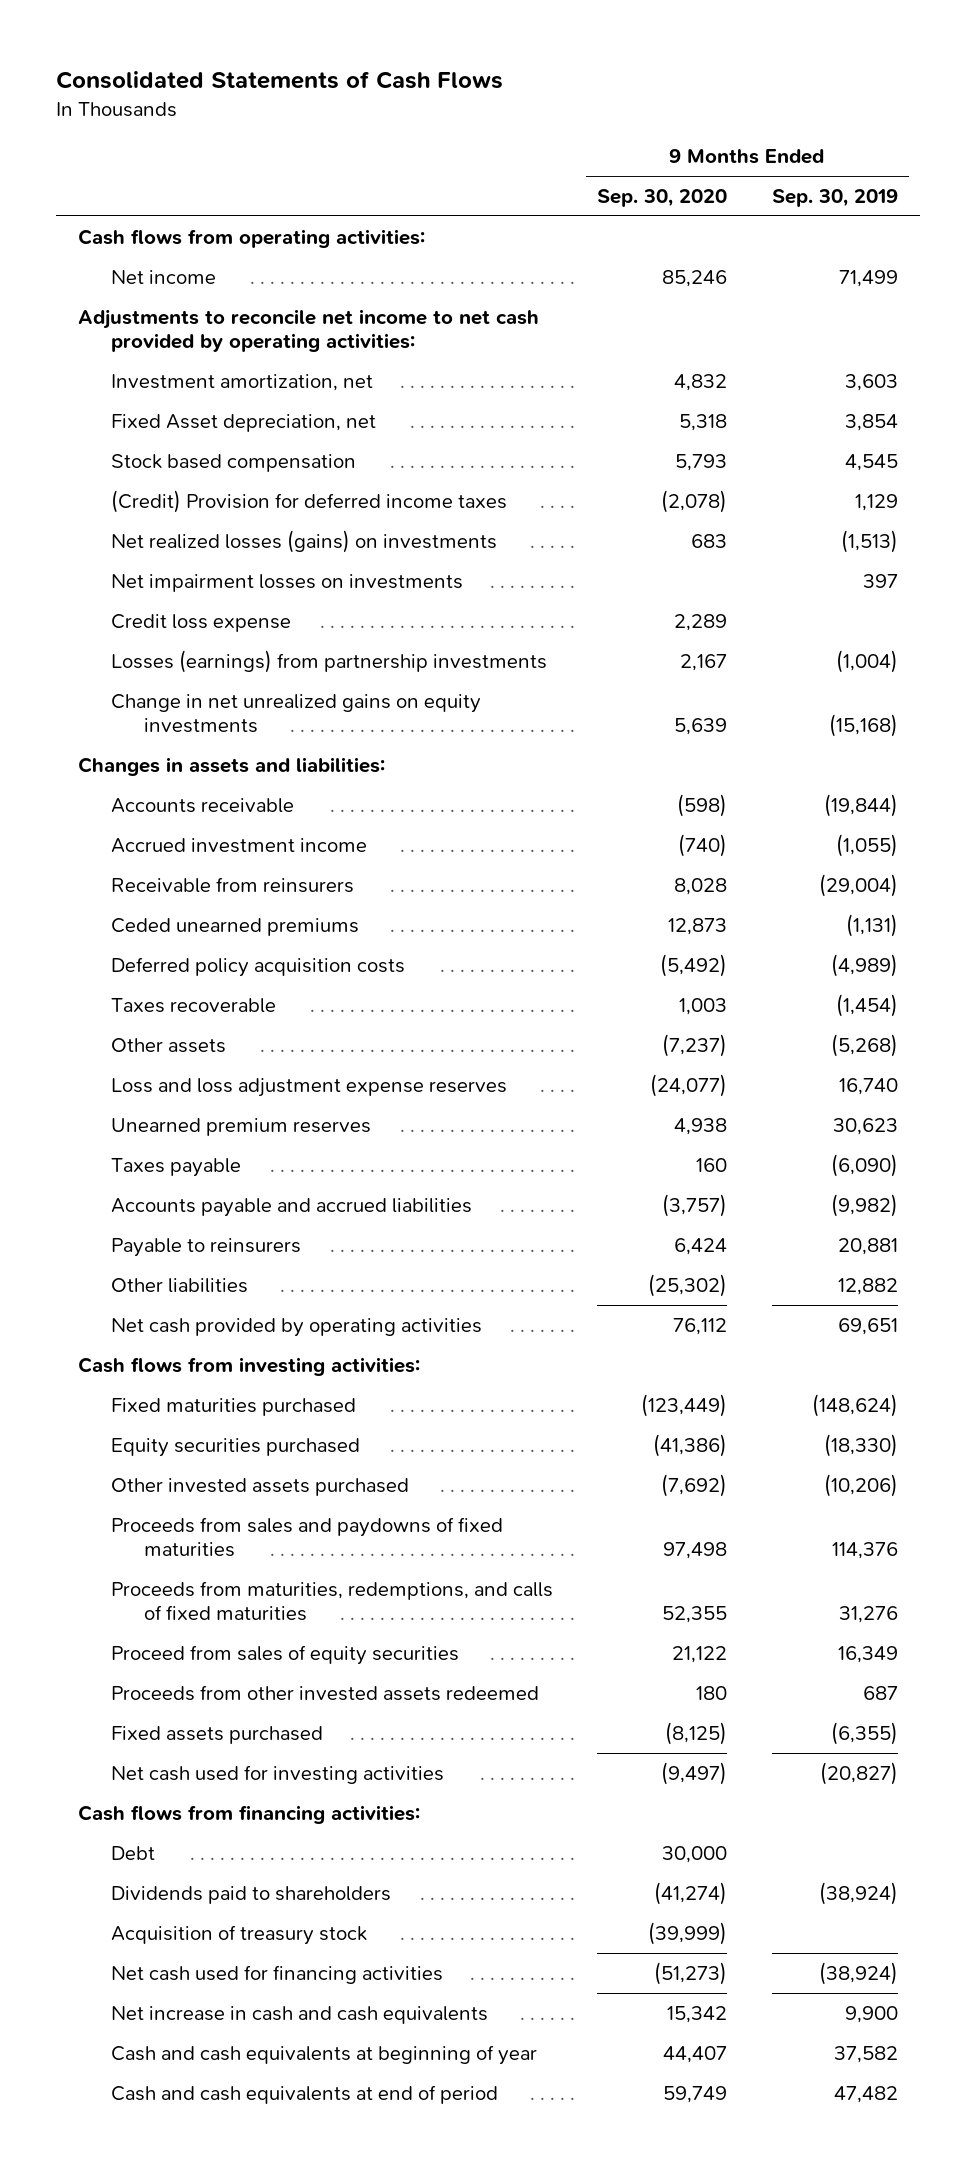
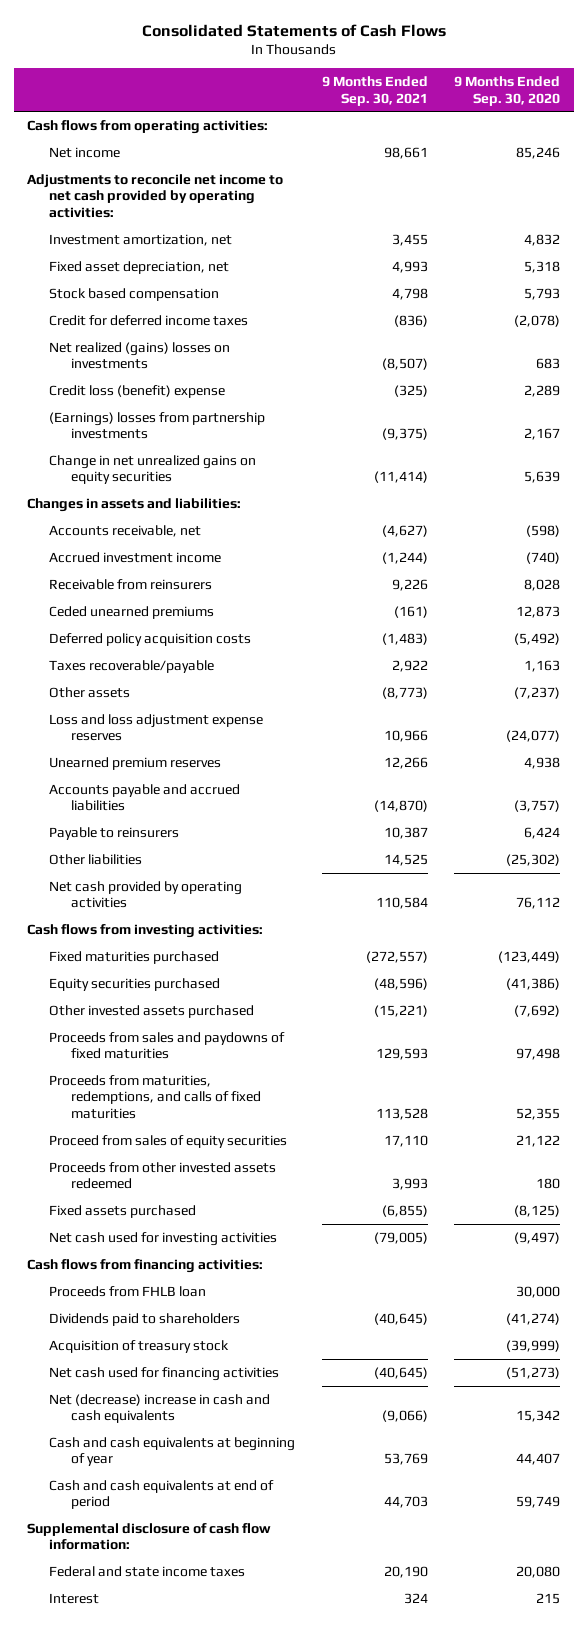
- | 9 Months Ended Sep. 30, 2020 | 9 Months Ended Sep. 30, 2019
+ | 9 Months Ended Sep. 30, 2021 | 9 Months Ended Sep. 30, 2020
- Fixed Asset depreciation, net | 5,318 | 3,854
+ Fixed asset depreciation, net | 4,993 | 5,318
- (Credit) Provision for deferred income taxes | (2,078) | 1,129
- Net realized losses (gains) on investments | 683 | (1,513)
- Net impairment losses on investments | | 397
- Credit loss expense | 2,289 |
- Losses (earnings) from partnership investments | 2,167 | (1,004)
- Change in net unrealized gains on equity investments | 5,639 | (15,168)
+ Credit for deferred income taxes | (836) | (2,078)
+ Net realized (gains) losses on investments | (8,507) | 683
+ Credit loss (benefit) expense | (325) | 2,289
+ (Earnings) losses from partnership investments | (9,375) | 2,167
+ Change in net unrealized gains on equity securities | (11,414) | 5,639
- Accounts receivable | (598) | (19,844)
+ Accounts receivable, net | (4,627) | (598)
- Taxes recoverable | 1,003 | (1,454)
+ Taxes recoverable/payable | 2,922 | 1,163
- Taxes payable | 160 | (6,090)
- Debt | 30,000 |
+ Proceeds from FHLB loan | | 30,000
- Net increase in cash and cash equivalents | 15,342 | 9,900
+ Net (decrease) increase in cash and cash equivalents | (9,066) | 15,342
+ Supplemental disclosure of cash flow information:
+ Federal and state income taxes | 20,190 | 20,080
+ Interest | 324 | 215

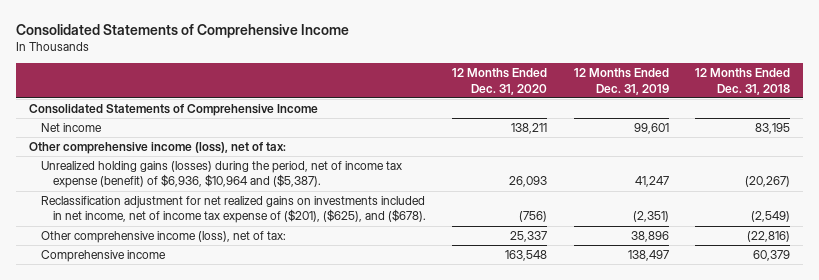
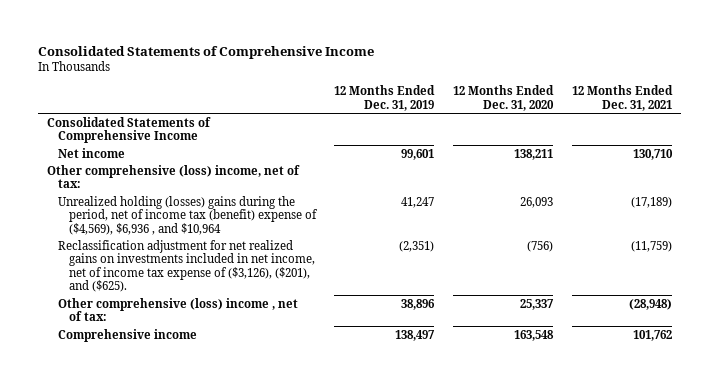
- | 12 Months Ended Dec. 31, 2020 | 12 Months Ended Dec. 31, 2019 | 12 Months Ended Dec. 31, 2018
+ | 12 Months Ended Dec. 31, 2019 | 12 Months Ended Dec. 31, 2020 | 12 Months Ended Dec. 31, 2021
- Other comprehensive income (loss), net of tax:
- Unrealized holding gains (losses) during the period, net of income tax expense (benefit) of $6,936, $10,964 and ($5,387). | 26,093 | 41,247 | (20,267)
- Reclassification adjustment for net realized gains on investments included in net income, net of income tax expense of ($201), ($625), and ($678). | (756) | (2,351) | (2,549)
- Other comprehensive income (loss), net of tax: | 25,337 | 38,896 | (22,816)
+ Other comprehensive (loss) income, net of tax:
+ Unrealized holding (losses) gains during the period, net of income tax (benefit) expense of ($4,569), $6,936 , and $10,964 | 41,247 | 26,093 | (17,189)
+ Reclassification adjustment for net realized gains on investments included in net income, net of income tax expense of ($3,126), ($201), and ($625). | (2,351) | (756) | (11,759)
+ Other comprehensive (loss) income , net of tax: | 38,896 | 25,337 | (28,948)

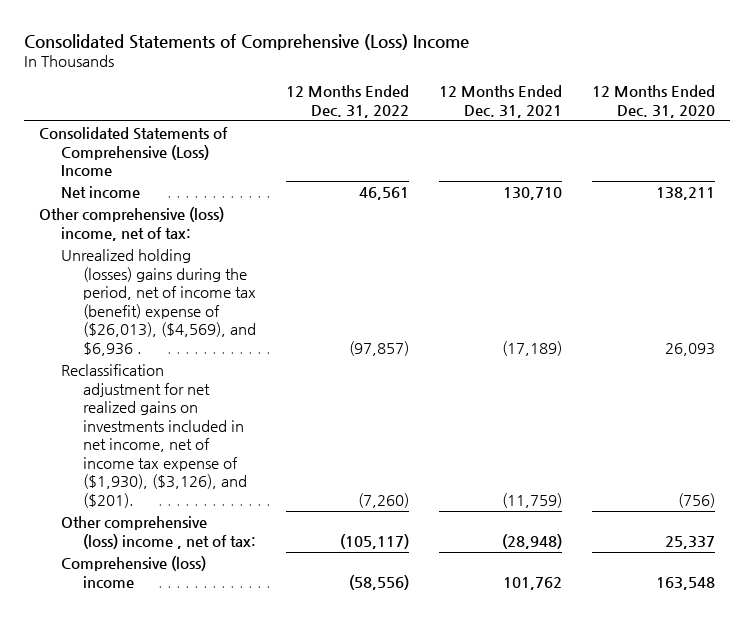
- Consolidated Statements of Comprehensive Income
+ Consolidated Statements of Comprehensive (Loss) Income
- | 12 Months Ended Dec. 31, 2019 | 12 Months Ended Dec. 31, 2020 | 12 Months Ended Dec. 31, 2021
+ | 12 Months Ended Dec. 31, 2022 | 12 Months Ended Dec. 31, 2021 | 12 Months Ended Dec. 31, 2020
- Consolidated Statements of Comprehensive Income
+ Consolidated Statements of Comprehensive (Loss) Income
- Unrealized holding (losses) gains during the period, net of income tax (benefit) expense of ($4,569), $6,936 , and $10,964 | 41,247 | 26,093 | (17,189)
- Reclassification adjustment for net realized gains on investments included in net income, net of income tax expense of ($3,126), ($201), and ($625). | (2,351) | (756) | (11,759)
+ Unrealized holding (losses) gains during the period, net of income tax (benefit) expense of ($26,013), ($4,569), and $6,936 . | (97,857) | (17,189) | 26,093
+ Reclassification adjustment for net realized gains on investments included in net income, net of income tax expense of ($1,930), ($3,126), and ($201). | (7,260) | (11,759) | (756)
- Comprehensive income | 138,497 | 163,548 | 101,762
+ Comprehensive (loss) income | (58,556) | 101,762 | 163,548

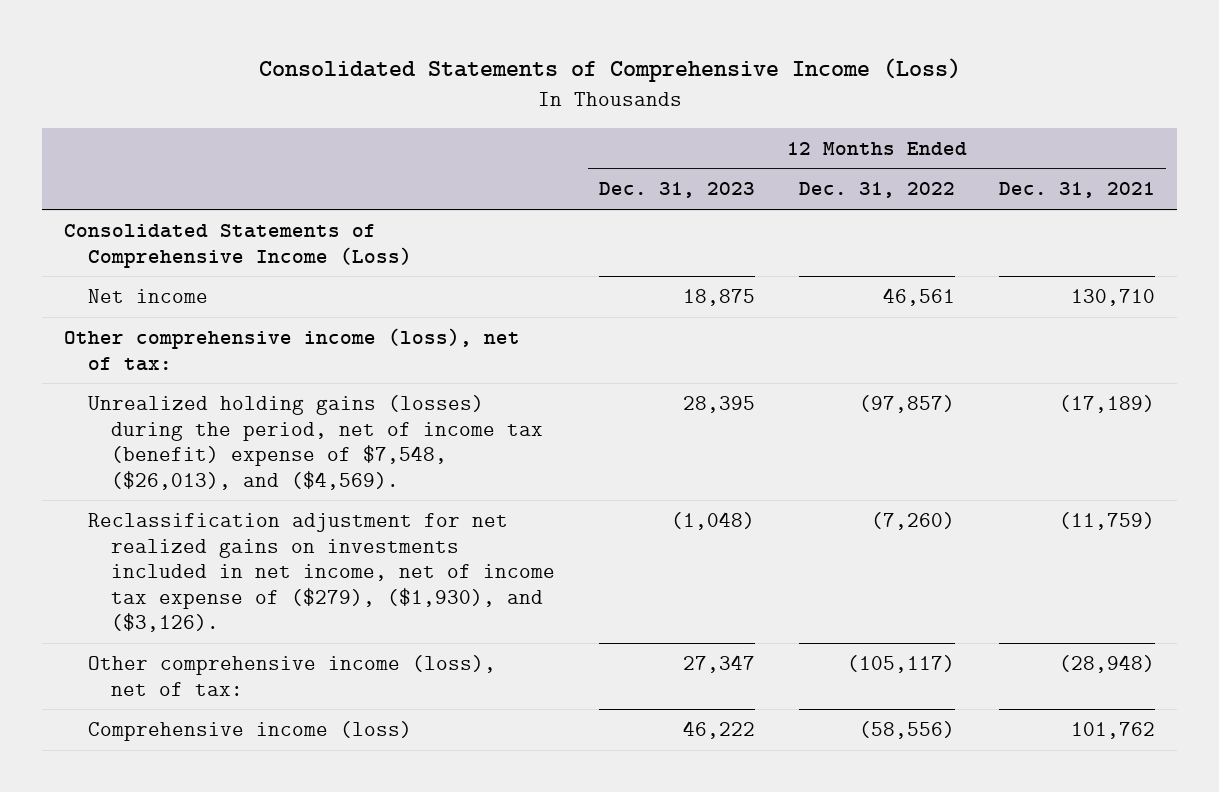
- Consolidated Statements of Comprehensive (Loss) Income
+ Consolidated Statements of Comprehensive Income (Loss)
- | 12 Months Ended Dec. 31, 2022 | 12 Months Ended Dec. 31, 2021 | 12 Months Ended Dec. 31, 2020
+ | 12 Months Ended Dec. 31, 2023 | 12 Months Ended Dec. 31, 2022 | 12 Months Ended Dec. 31, 2021
- Consolidated Statements of Comprehensive (Loss) Income
+ Consolidated Statements of Comprehensive Income (Loss)
- Other comprehensive (loss) income, net of tax:
- Unrealized holding (losses) gains during the period, net of income tax (benefit) expense of ($26,013), ($4,569), and $6,936 . | (97,857) | (17,189) | 26,093
- Reclassification adjustment for net realized gains on investments included in net income, net of income tax expense of ($1,930), ($3,126), and ($201). | (7,260) | (11,759) | (756)
- Other comprehensive (loss) income , net of tax: | (105,117) | (28,948) | 25,337
- Comprehensive (loss) income | (58,556) | 101,762 | 163,548
+ Other comprehensive income (loss), net of tax:
+ Unrealized holding gains (losses) during the period, net of income tax (benefit) expense of $7,548, ($26,013), and ($4,569). | 28,395 | (97,857) | (17,189)
+ Reclassification adjustment for net realized gains on investments included in net income, net of income tax expense of ($279), ($1,930), and ($3,126). | (1,048) | (7,260) | (11,759)
+ Other comprehensive income (loss), net of tax: | 27,347 | (105,117) | (28,948)
+ Comprehensive income (loss) | 46,222 | (58,556) | 101,762

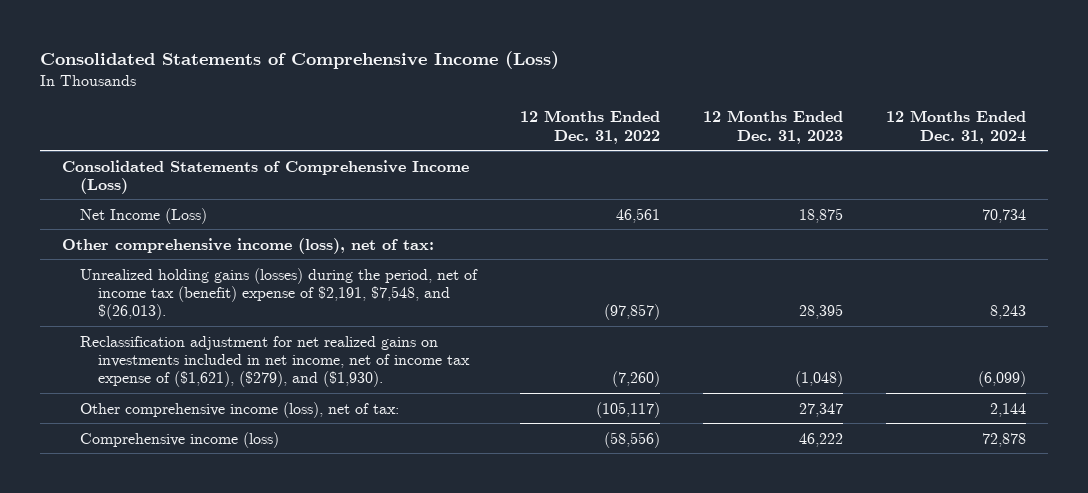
- | 12 Months Ended Dec. 31, 2023 | 12 Months Ended Dec. 31, 2022 | 12 Months Ended Dec. 31, 2021
+ | 12 Months Ended Dec. 31, 2022 | 12 Months Ended Dec. 31, 2023 | 12 Months Ended Dec. 31, 2024
- Net income | 18,875 | 46,561 | 130,710
+ Net Income (Loss) | 46,561 | 18,875 | 70,734
- Unrealized holding gains (losses) during the period, net of income tax (benefit) expense of $7,548, ($26,013), and ($4,569). | 28,395 | (97,857) | (17,189)
- Reclassification adjustment for net realized gains on investments included in net income, net of income tax expense of ($279), ($1,930), and ($3,126). | (1,048) | (7,260) | (11,759)
+ Unrealized holding gains (losses) during the period, net of income tax (benefit) expense of $2,191, $7,548, and $(26,013). | (97,857) | 28,395 | 8,243
+ Reclassification adjustment for net realized gains on investments included in net income, net of income tax expense of ($1,621), ($279), and ($1,930). | (7,260) | (1,048) | (6,099)

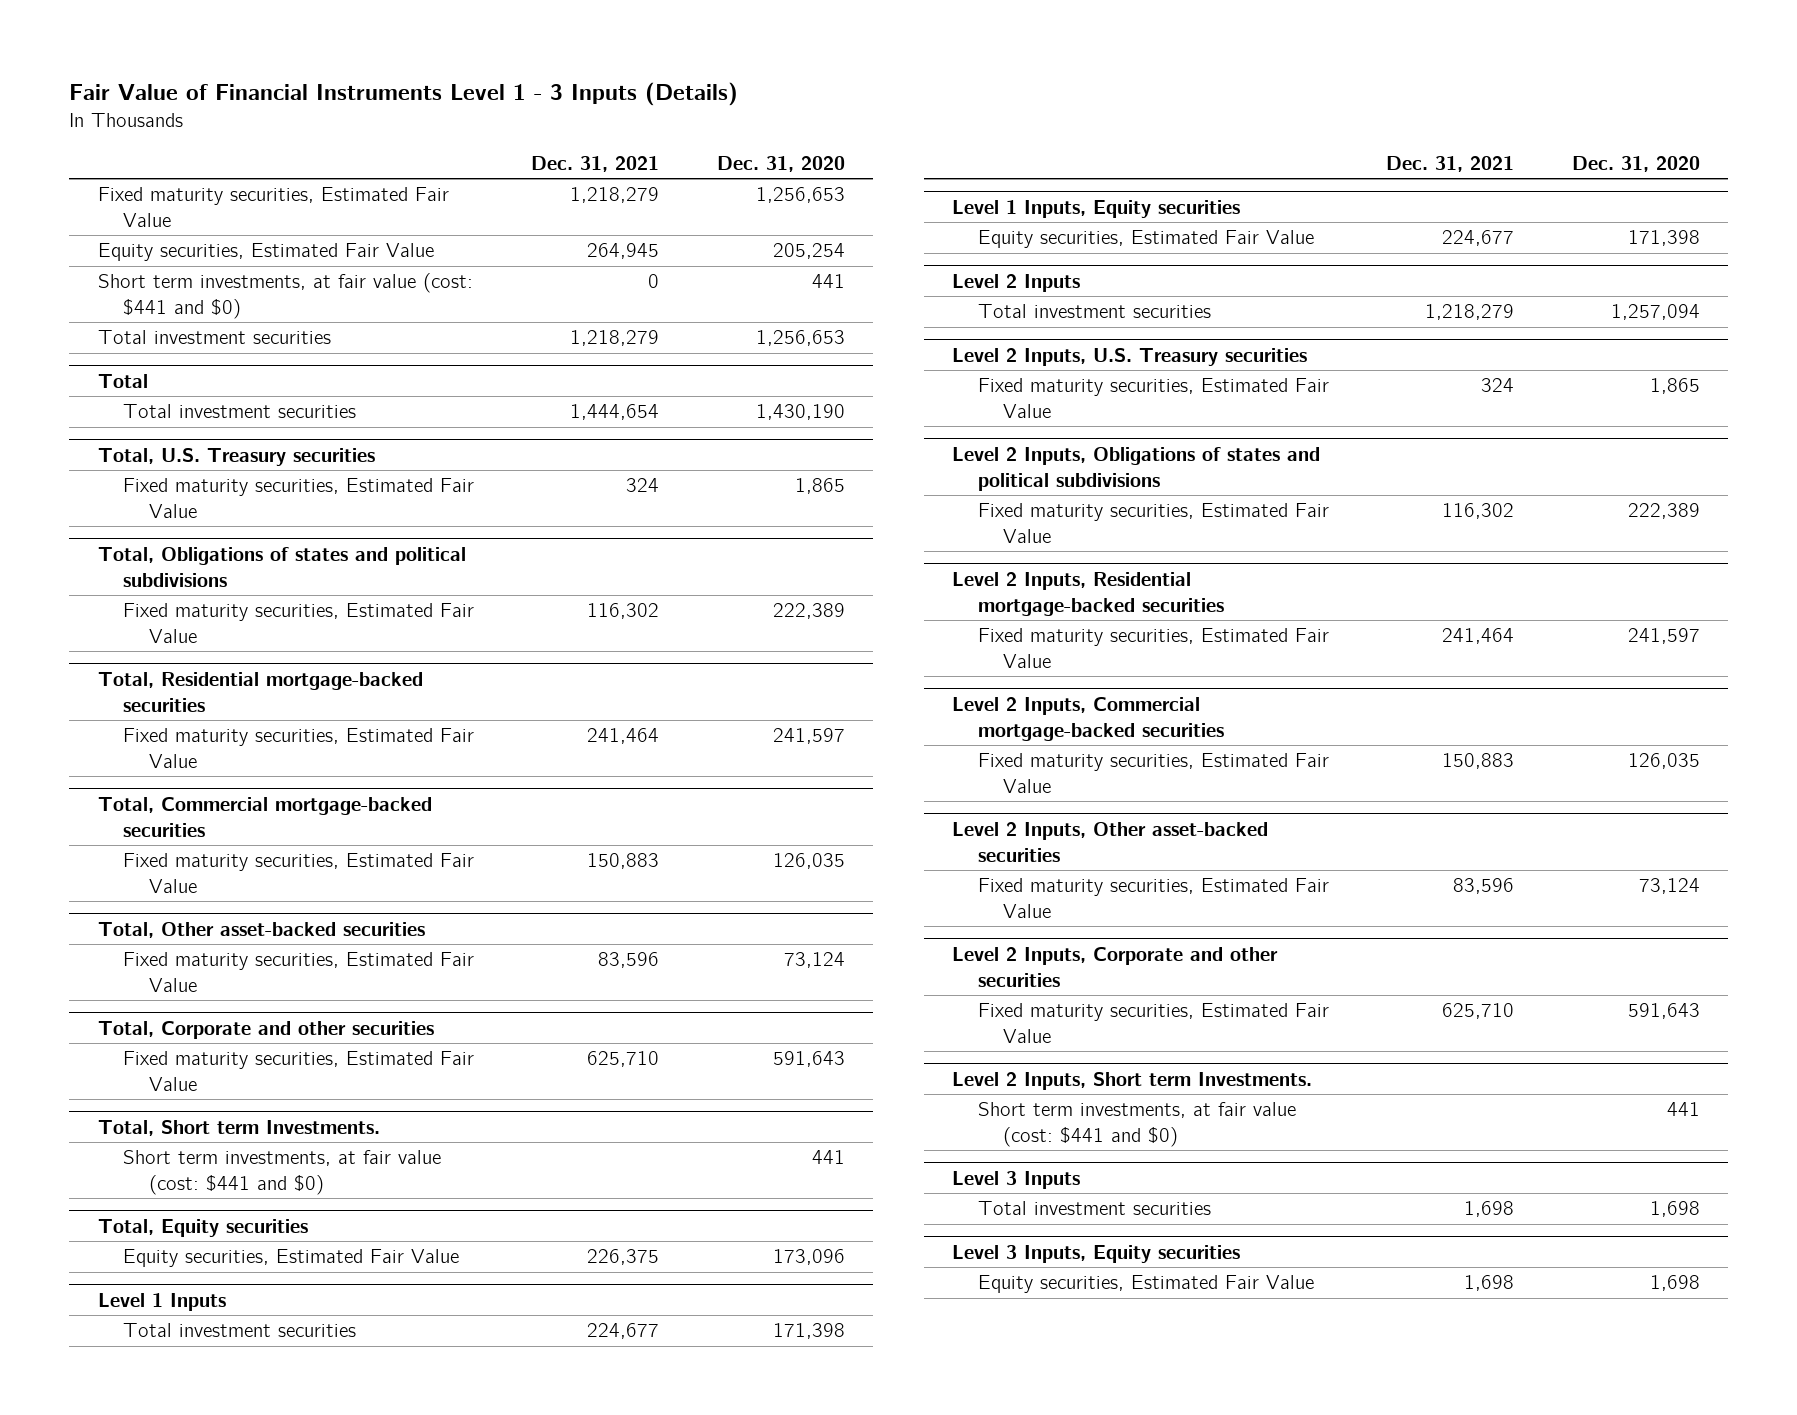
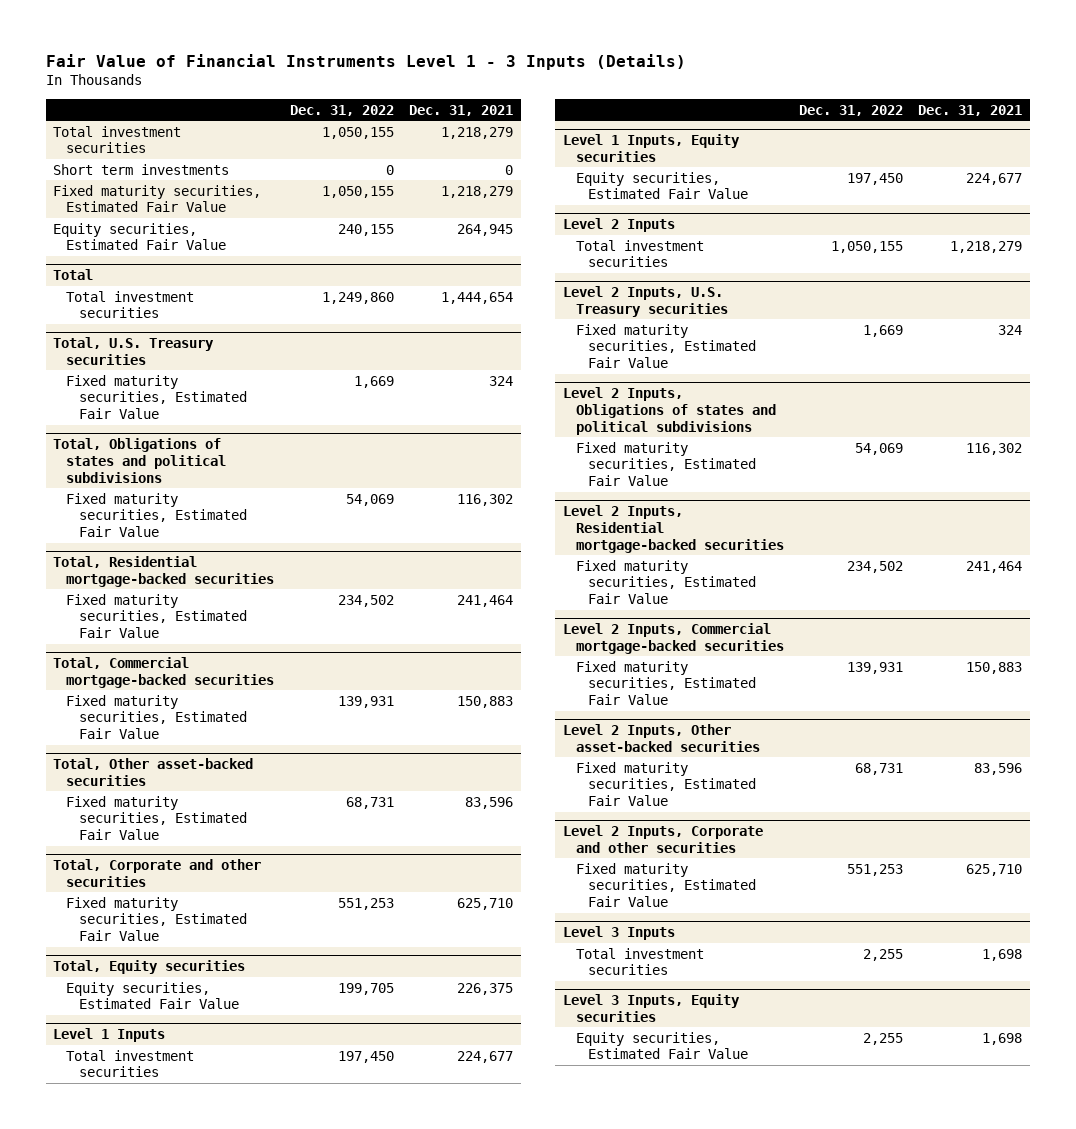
- | Dec. 31, 2021 | Dec. 31, 2020
+ | Dec. 31, 2022 | Dec. 31, 2021
moved up: Total investment securities | 1,050,155 | 1,218,279
+ Short term investments | 0 | 0
- Short term investments, at fair value (cost: $441 and $0) | 0 | 441
- Total, Short term Investments.
- Short term investments, at fair value (cost: $441 and $0) | | 441
- Level 2 Inputs, Short term Investments.
- Short term investments, at fair value (cost: $441 and $0) | | 441

